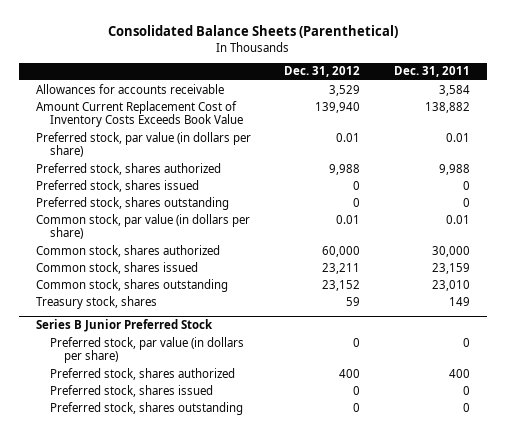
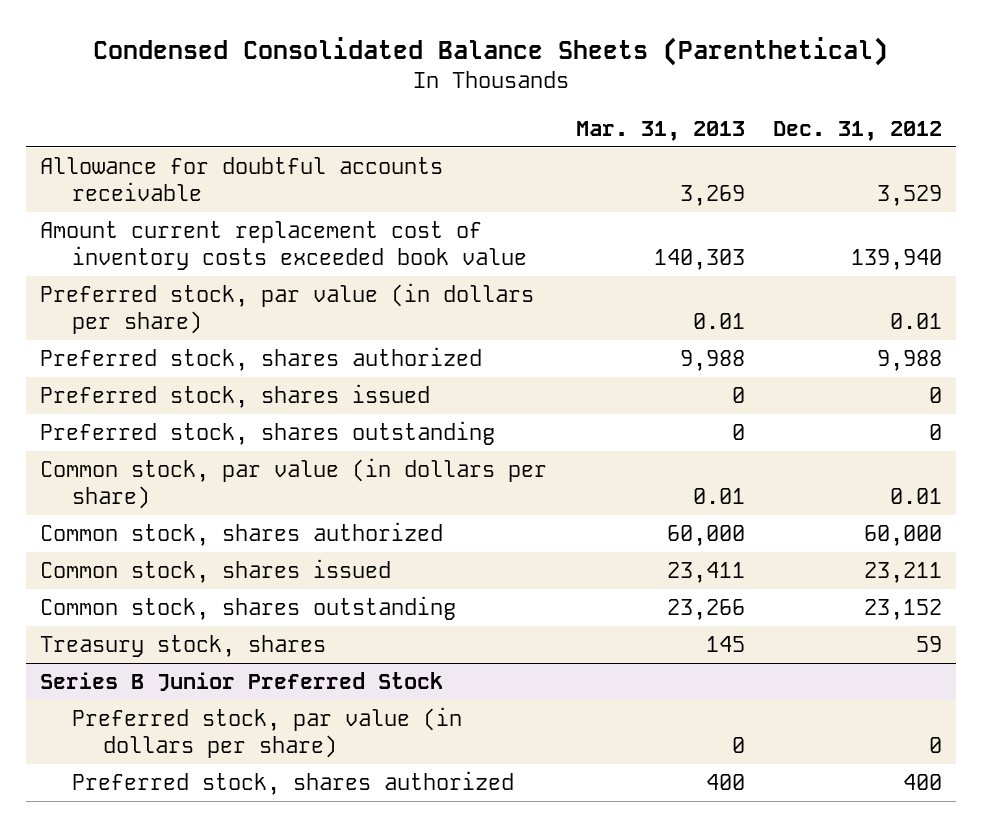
- Consolidated Balance Sheets (Parenthetical)
+ Condensed Consolidated Balance Sheets (Parenthetical)
- | Dec. 31, 2012 | Dec. 31, 2011
+ | Mar. 31, 2013 | Dec. 31, 2012
- Allowances for accounts receivable | 3,529 | 3,584
- Amount Current Replacement Cost of Inventory Costs Exceeds Book Value | 139,940 | 138,882
+ Allowance for doubtful accounts receivable | 3,269 | 3,529
+ Amount current replacement cost of inventory costs exceeded book value | 140,303 | 139,940
@ Series B Junior Preferred Stock
- Preferred stock, shares issued | 0 | 0
- Preferred stock, shares outstanding | 0 | 0

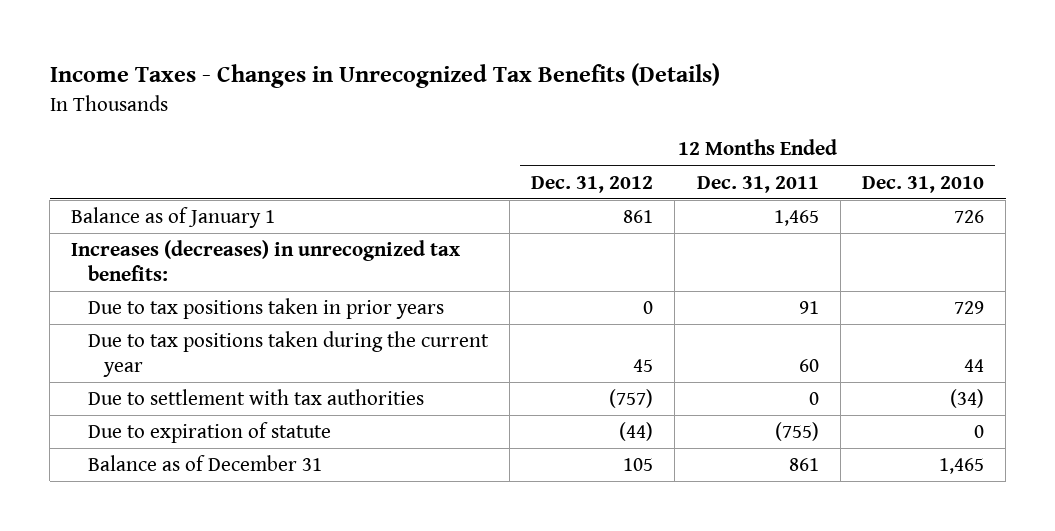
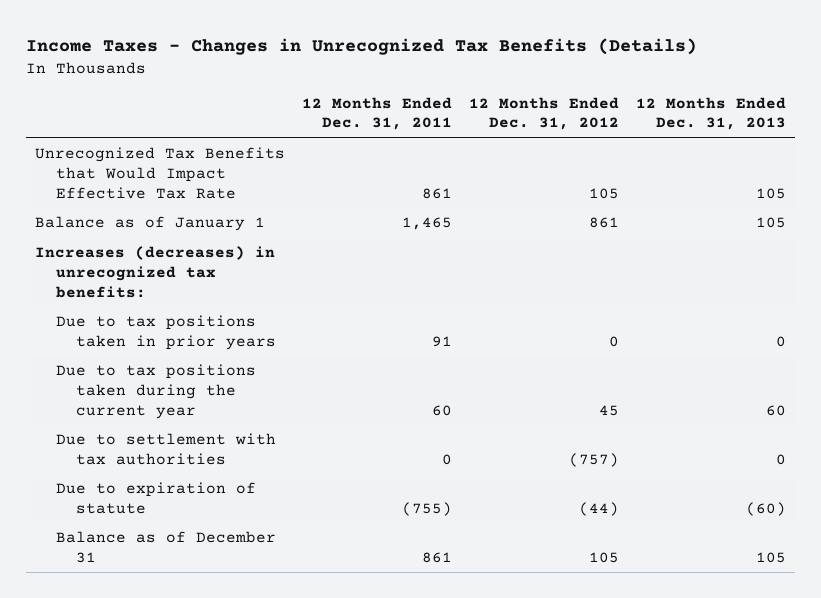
- | 12 Months Ended Dec. 31, 2012 | 12 Months Ended Dec. 31, 2011 | 12 Months Ended Dec. 31, 2010
+ | 12 Months Ended Dec. 31, 2011 | 12 Months Ended Dec. 31, 2012 | 12 Months Ended Dec. 31, 2013
+ Unrecognized Tax Benefits that Would Impact Effective Tax Rate | 861 | 105 | 105

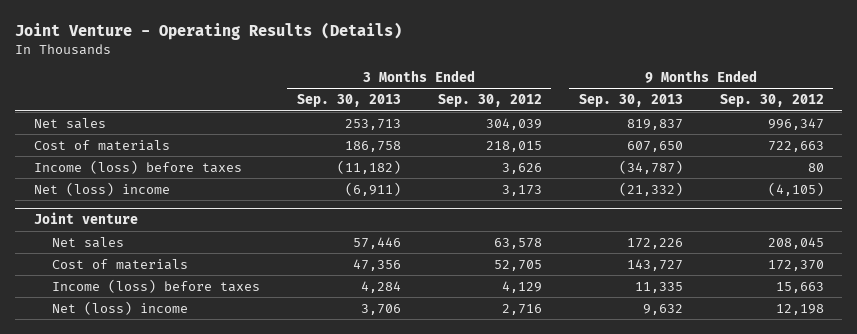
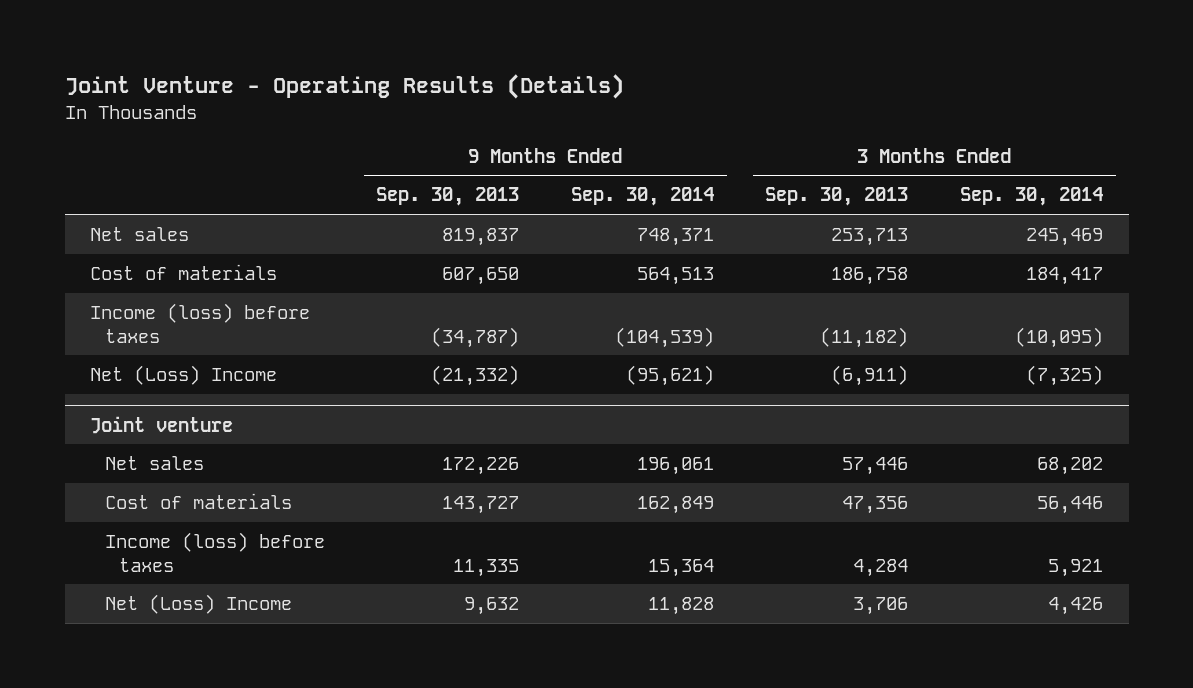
- | 3 Months Ended Sep. 30, 2013 | 3 Months Ended Sep. 30, 2012 | 9 Months Ended Sep. 30, 2013 | 9 Months Ended Sep. 30, 2012
+ | 9 Months Ended Sep. 30, 2013 | 9 Months Ended Sep. 30, 2014 | 3 Months Ended Sep. 30, 2013 | 3 Months Ended Sep. 30, 2014
- Net (loss) income | (6,911) | 3,173 | (21,332) | (4,105)
+ Net (Loss) Income | (21,332) | (95,621) | (6,911) | (7,325)
@ Joint venture
- Net (loss) income | 3,706 | 2,716 | 9,632 | 12,198
+ Net (Loss) Income | 9,632 | 11,828 | 3,706 | 4,426

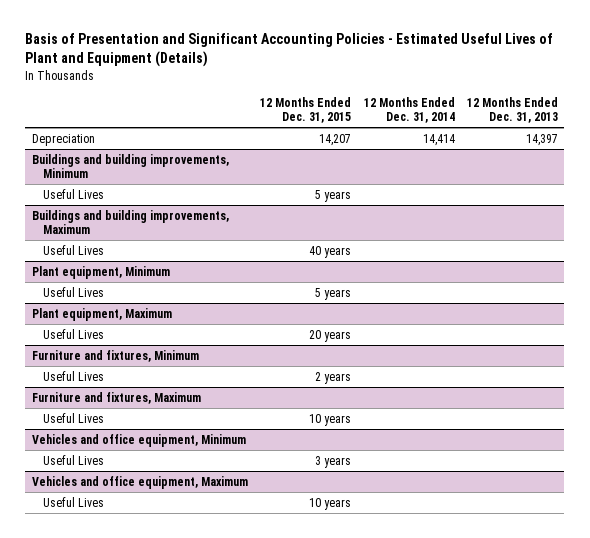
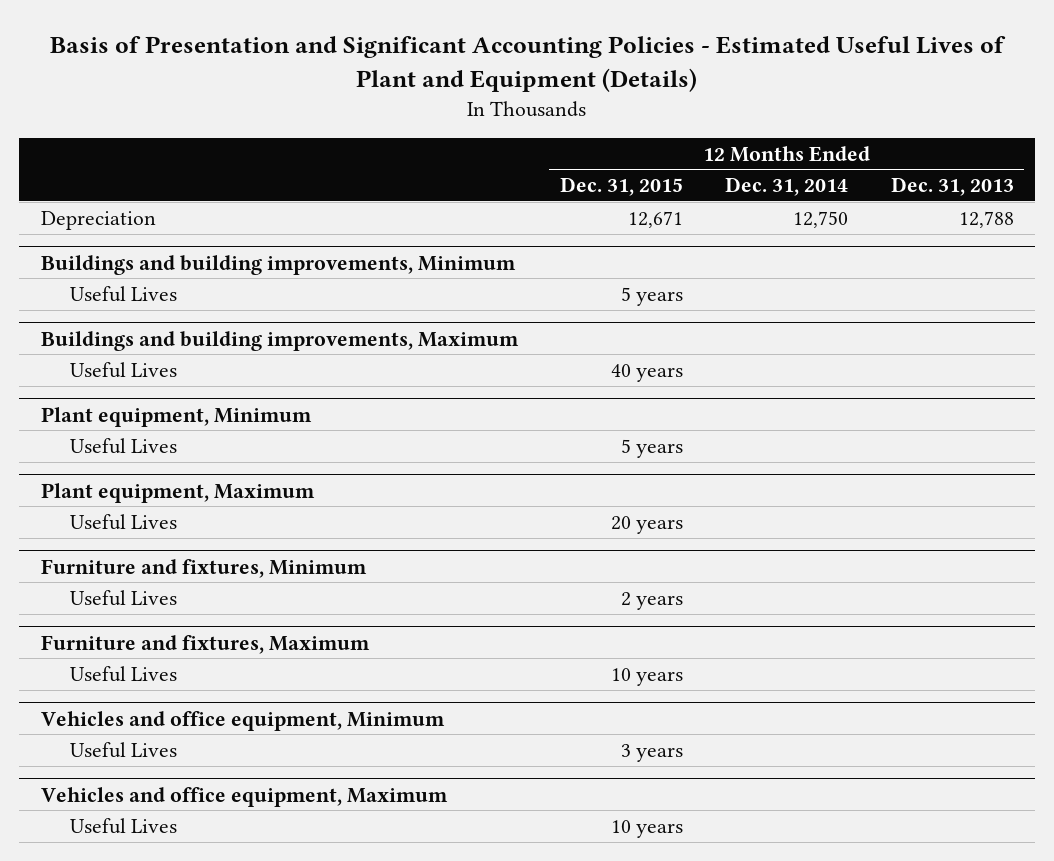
- Depreciation | 14,207 | 14,414 | 14,397
+ Depreciation | 12,671 | 12,750 | 12,788

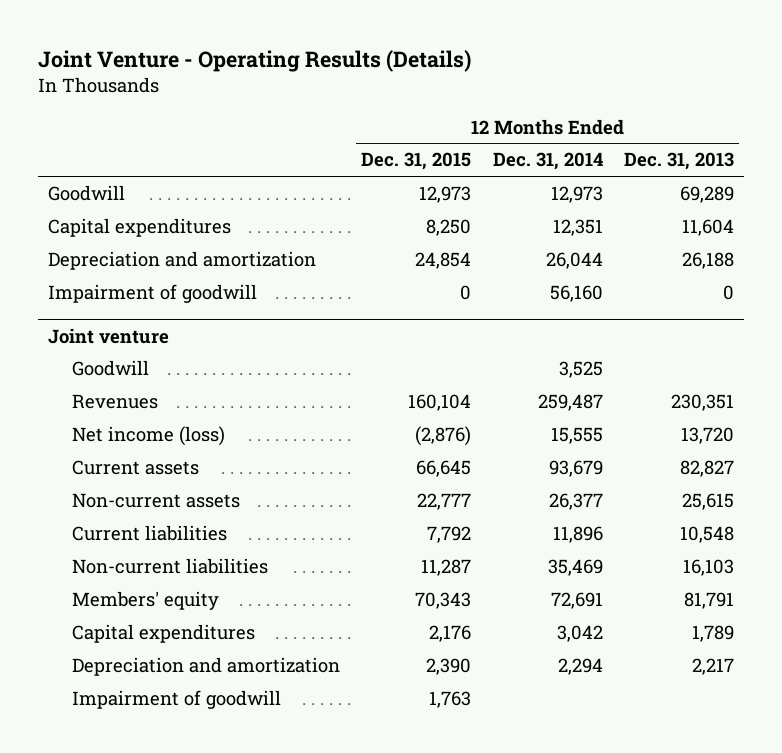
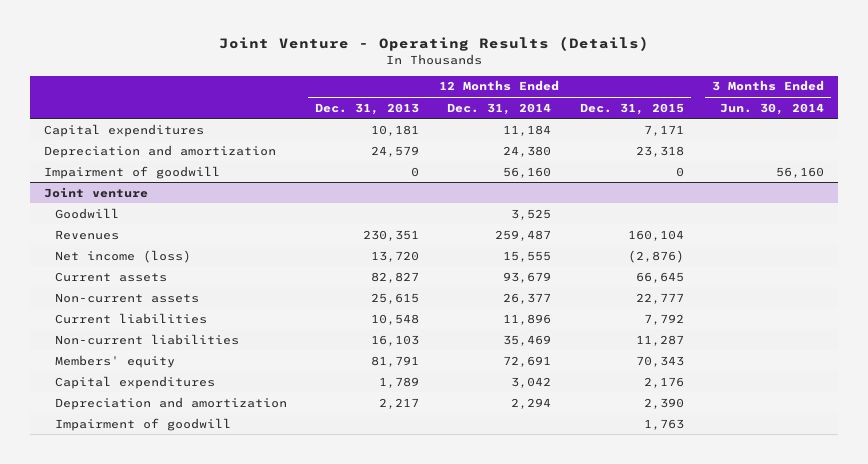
- | 12 Months Ended Dec. 31, 2015 | 12 Months Ended Dec. 31, 2014 | 12 Months Ended Dec. 31, 2013
+ | 12 Months Ended Dec. 31, 2013 | 12 Months Ended Dec. 31, 2014 | 12 Months Ended Dec. 31, 2015 | 3 Months Ended Jun. 30, 2014
- Goodwill | 12,973 | 12,973 | 69,289
- Capital expenditures | 8,250 | 12,351 | 11,604
- Depreciation and amortization | 24,854 | 26,044 | 26,188
+ Capital expenditures | 10,181 | 11,184 | 7,171 |
+ Depreciation and amortization | 24,579 | 24,380 | 23,318 |

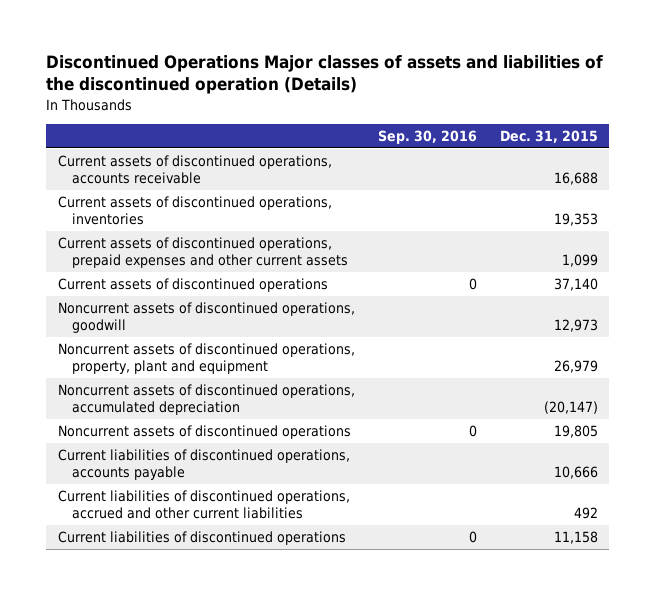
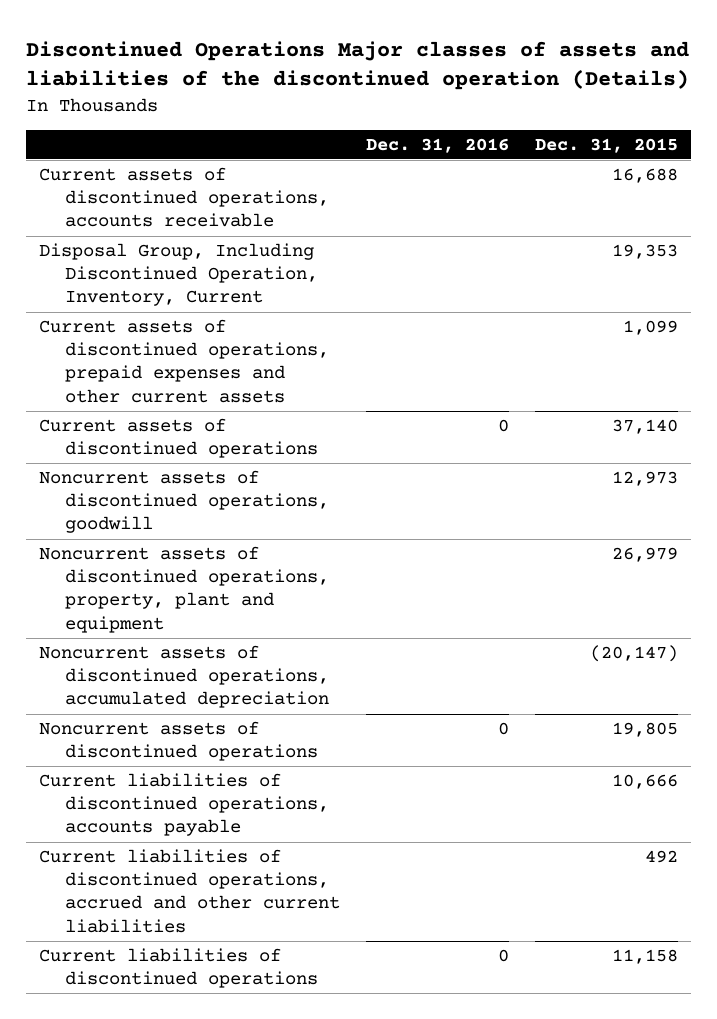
- | Sep. 30, 2016 | Dec. 31, 2015
+ | Dec. 31, 2016 | Dec. 31, 2015
- Current assets of discontinued operations, inventories | | 19,353
+ Disposal Group, Including Discontinued Operation, Inventory, Current | | 19,353

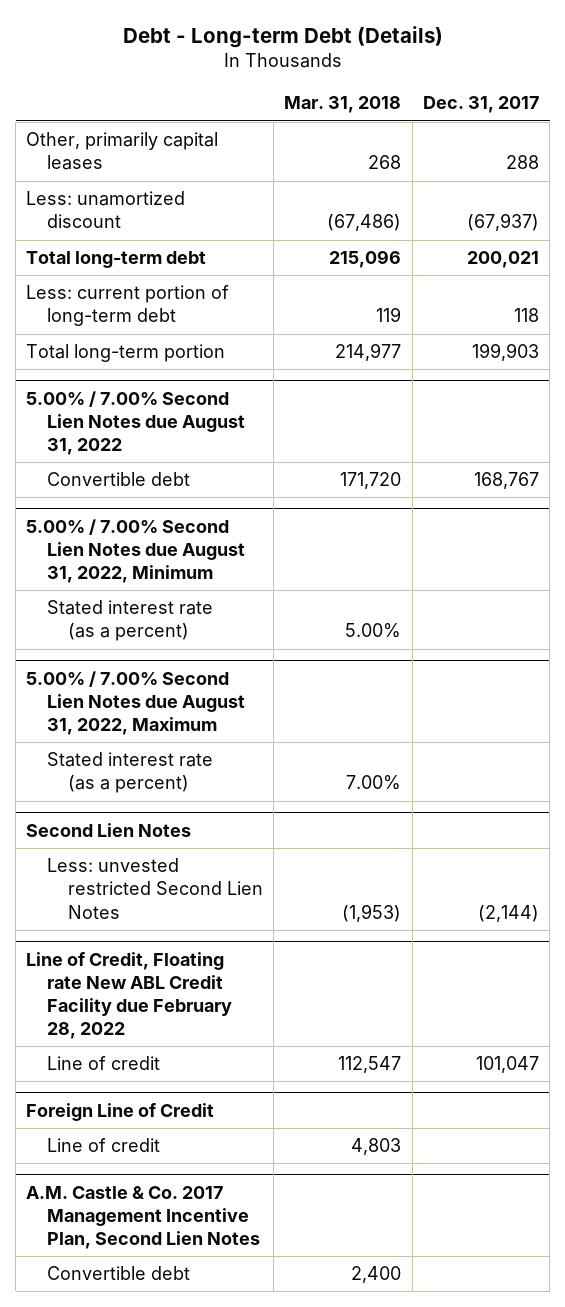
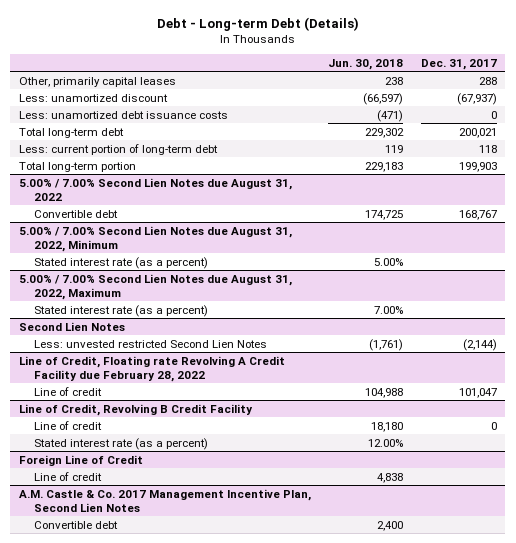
- | Mar. 31, 2018 | Dec. 31, 2017
+ | Jun. 30, 2018 | Dec. 31, 2017
+ Less: unamortized debt issuance costs | (471) | 0
- Line of Credit, Floating rate New ABL Credit Facility due February 28, 2022
+ Line of Credit, Floating rate Revolving A Credit Facility due February 28, 2022
+ Line of Credit, Revolving B Credit Facility
+ Line of credit | 18,180 | 0
+ Stated interest rate (as a percent) | 12.00% |

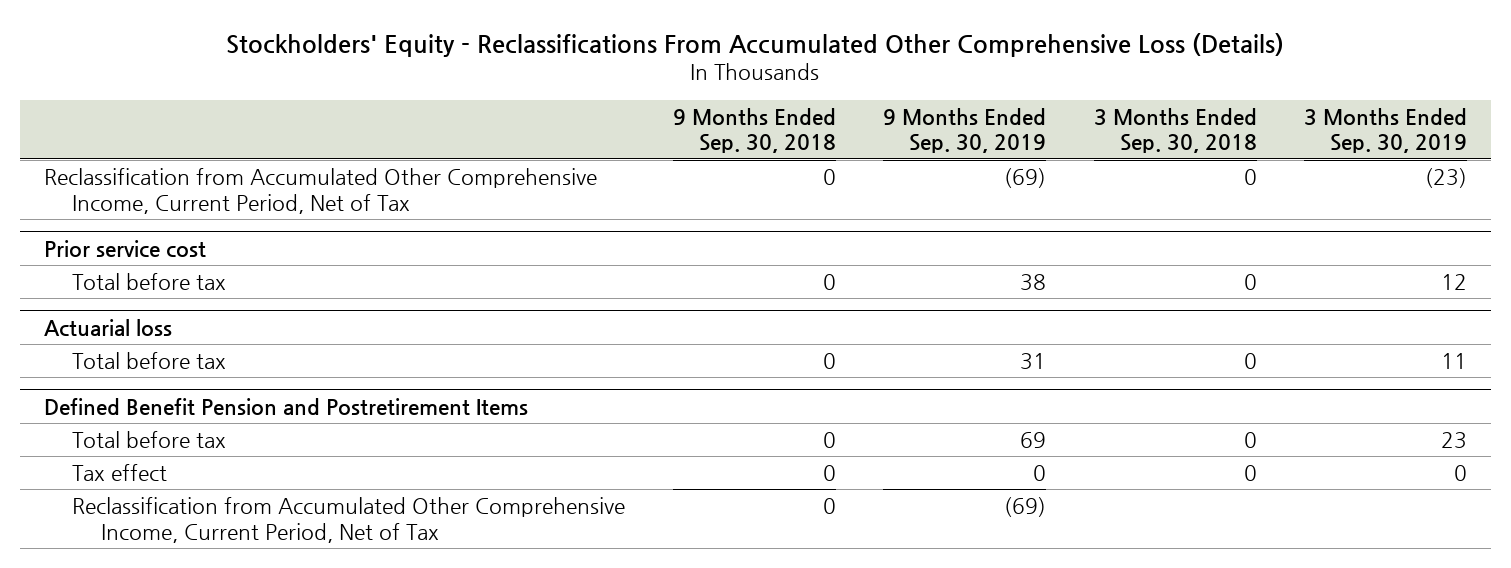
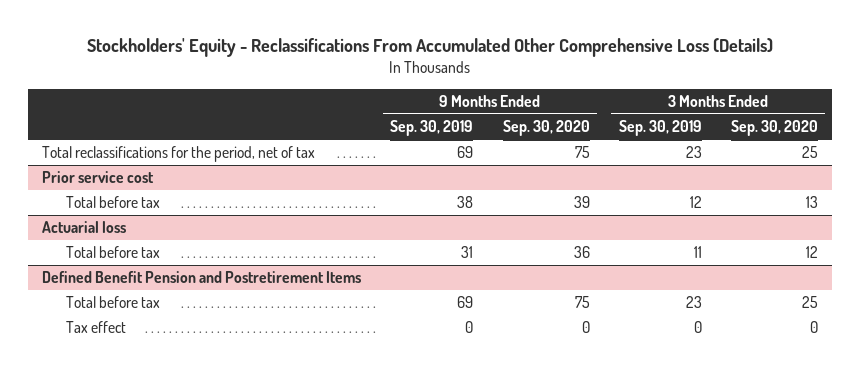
- | 9 Months Ended Sep. 30, 2018 | 9 Months Ended Sep. 30, 2019 | 3 Months Ended Sep. 30, 2018 | 3 Months Ended Sep. 30, 2019
+ | 9 Months Ended Sep. 30, 2019 | 9 Months Ended Sep. 30, 2020 | 3 Months Ended Sep. 30, 2019 | 3 Months Ended Sep. 30, 2020
- Reclassification from Accumulated Other Comprehensive Income, Current Period, Net of Tax | 0 | (69) | 0 | (23)
+ Total reclassifications for the period, net of tax | 69 | 75 | 23 | 25
@ Defined Benefit Pension and Postretirement Items
- Reclassification from Accumulated Other Comprehensive Income, Current Period, Net of Tax | 0 | (69) | |

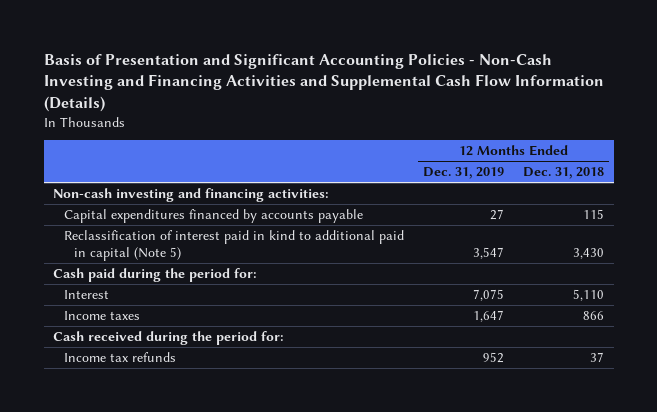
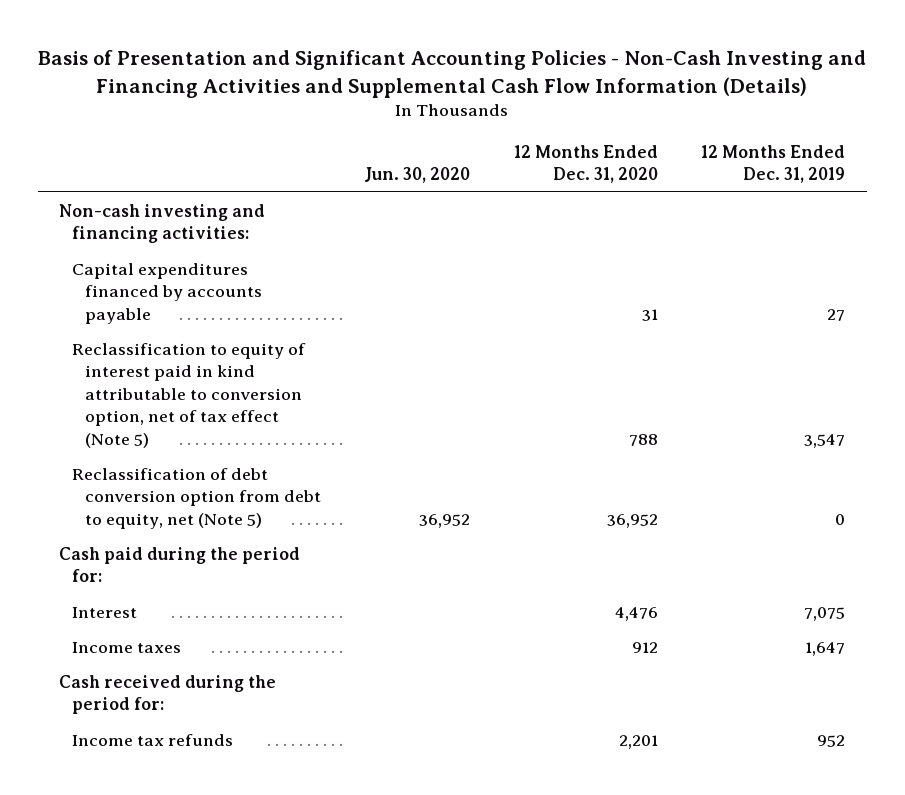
- | 12 Months Ended Dec. 31, 2019 | 12 Months Ended Dec. 31, 2018
+ | Jun. 30, 2020 | 12 Months Ended Dec. 31, 2020 | 12 Months Ended Dec. 31, 2019
- Reclassification of interest paid in kind to additional paid in capital (Note 5) | 3,547 | 3,430
+ Reclassification to equity of interest paid in kind attributable to conversion option, net of tax effect (Note 5) | | 788 | 3,547
+ Reclassification of debt conversion option from debt to equity, net (Note 5) | 36,952 | 36,952 | 0

